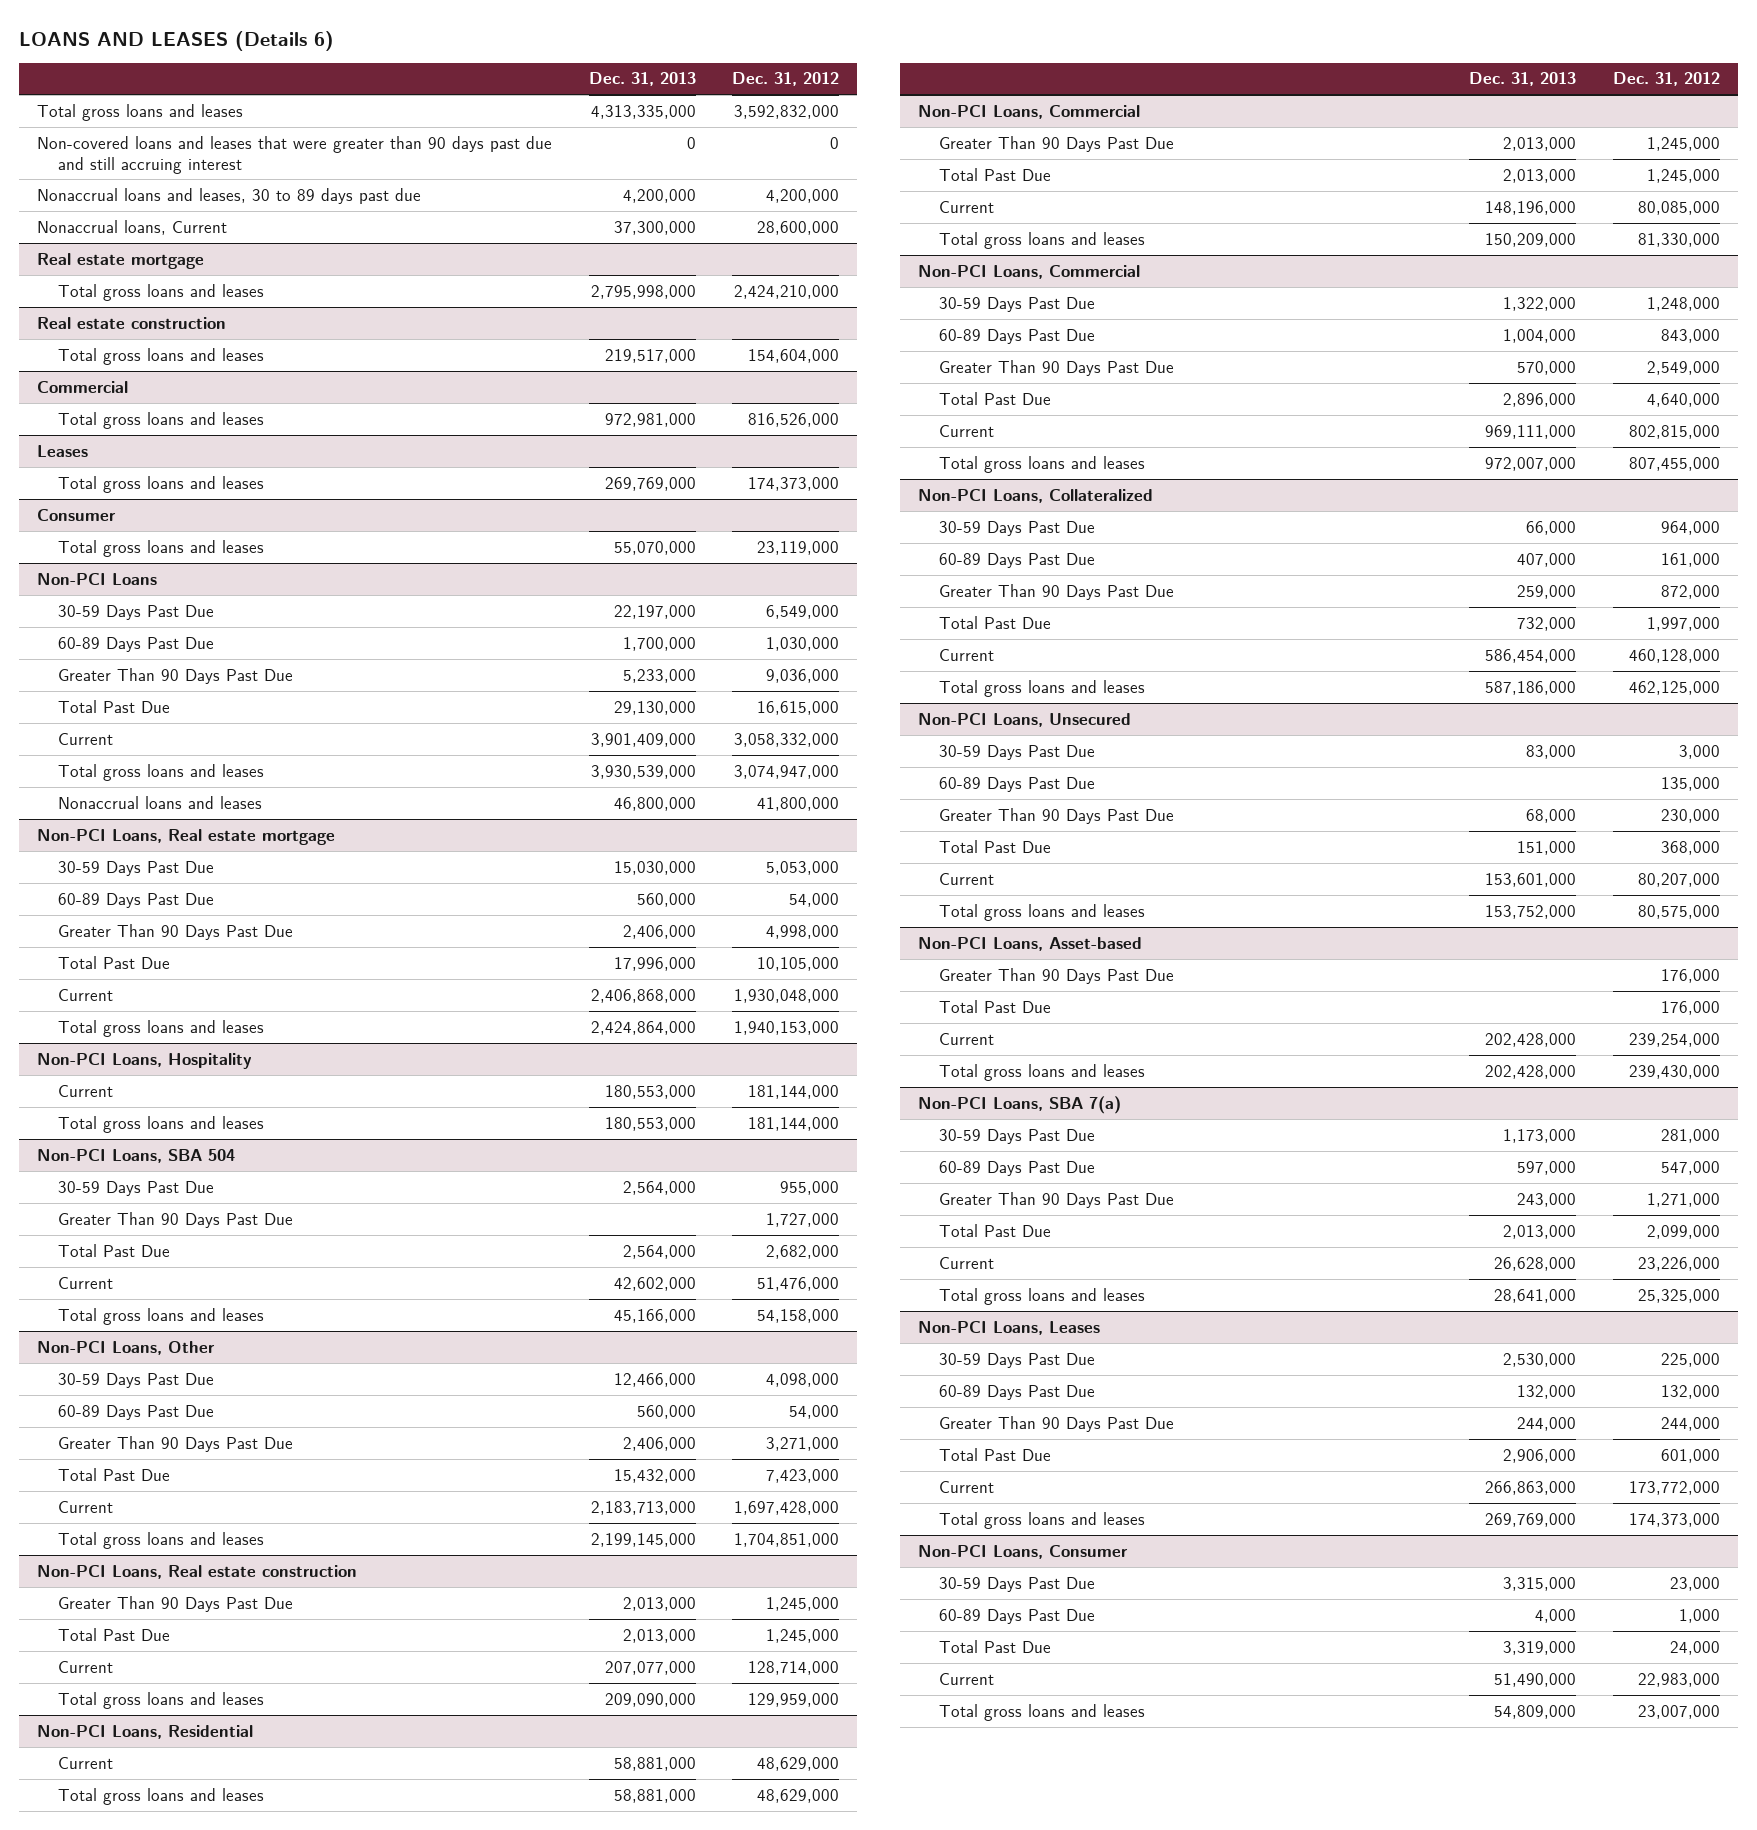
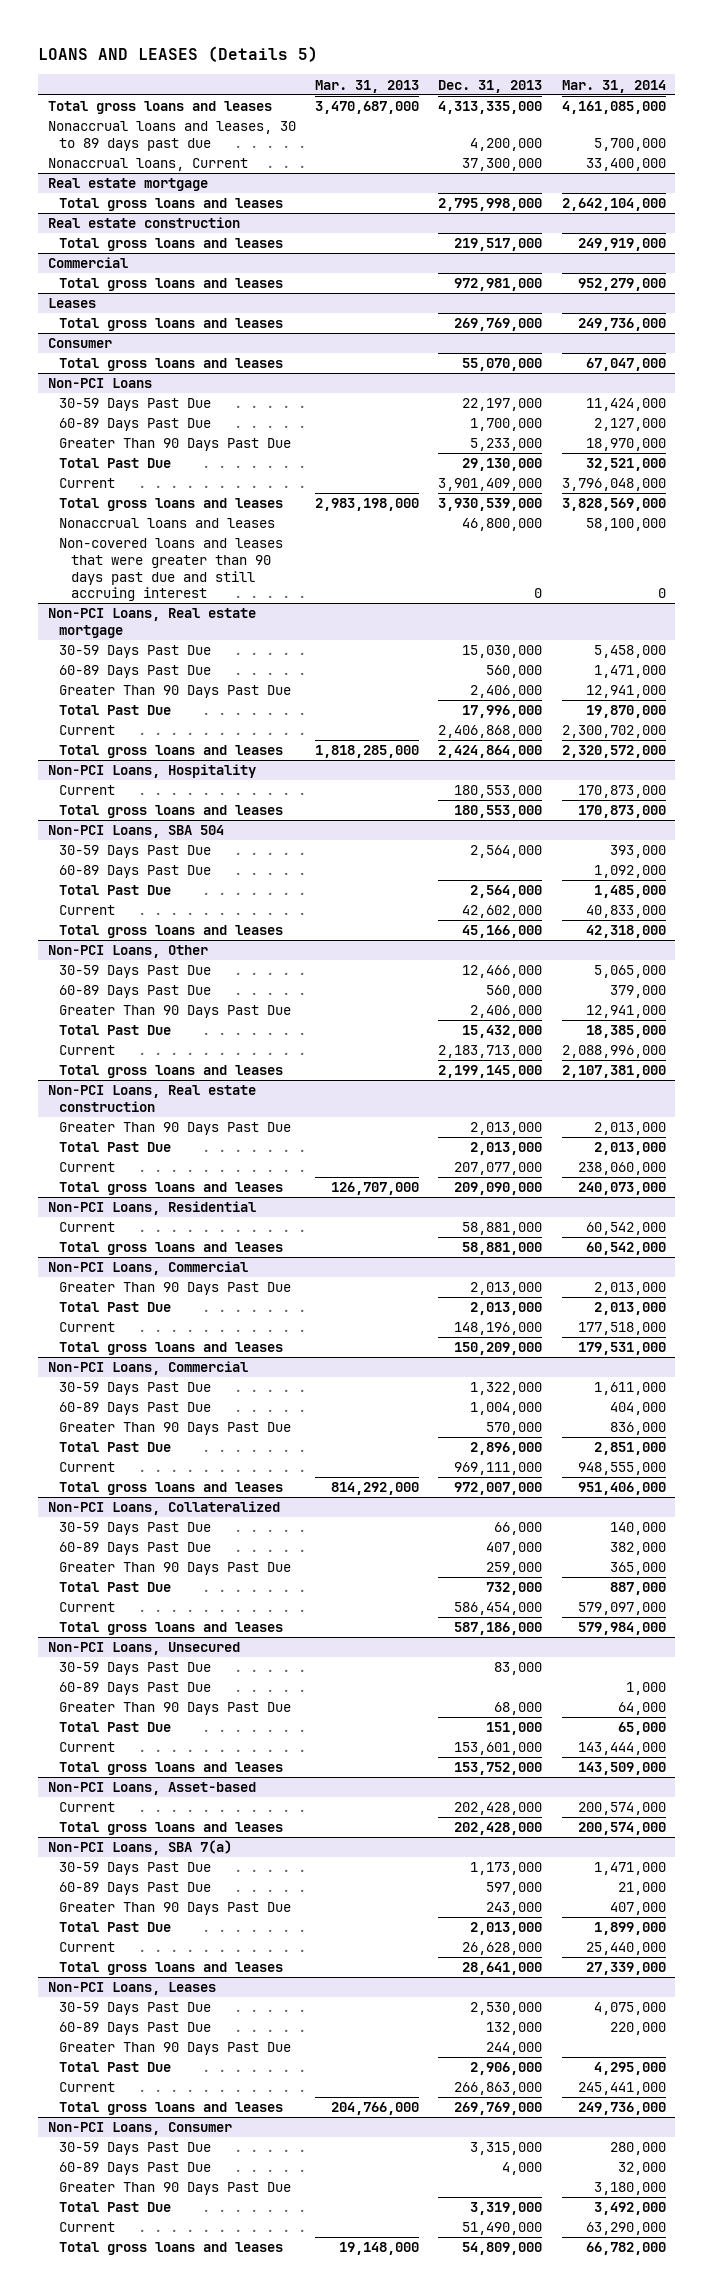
- LOANS AND LEASES (Details 6)
+ LOANS AND LEASES (Details 5)
- | Dec. 31, 2013 | Dec. 31, 2012
+ | Mar. 31, 2013 | Dec. 31, 2013 | Mar. 31, 2014
- Non-covered loans and leases that were greater than 90 days past due and still accruing interest | 0 | 0
@ Non-PCI Loans
+ Non-covered loans and leases that were greater than 90 days past due and still accruing interest | | 0 | 0
@ Non-PCI Loans, SBA 504
- Greater Than 90 Days Past Due | | 1,727,000
+ 60-89 Days Past Due | | | 1,092,000
@ Non-PCI Loans, Asset-based
- Greater Than 90 Days Past Due | | 176,000
- Total Past Due | | 176,000
@ Non-PCI Loans, Consumer
+ Greater Than 90 Days Past Due | | | 3,180,000

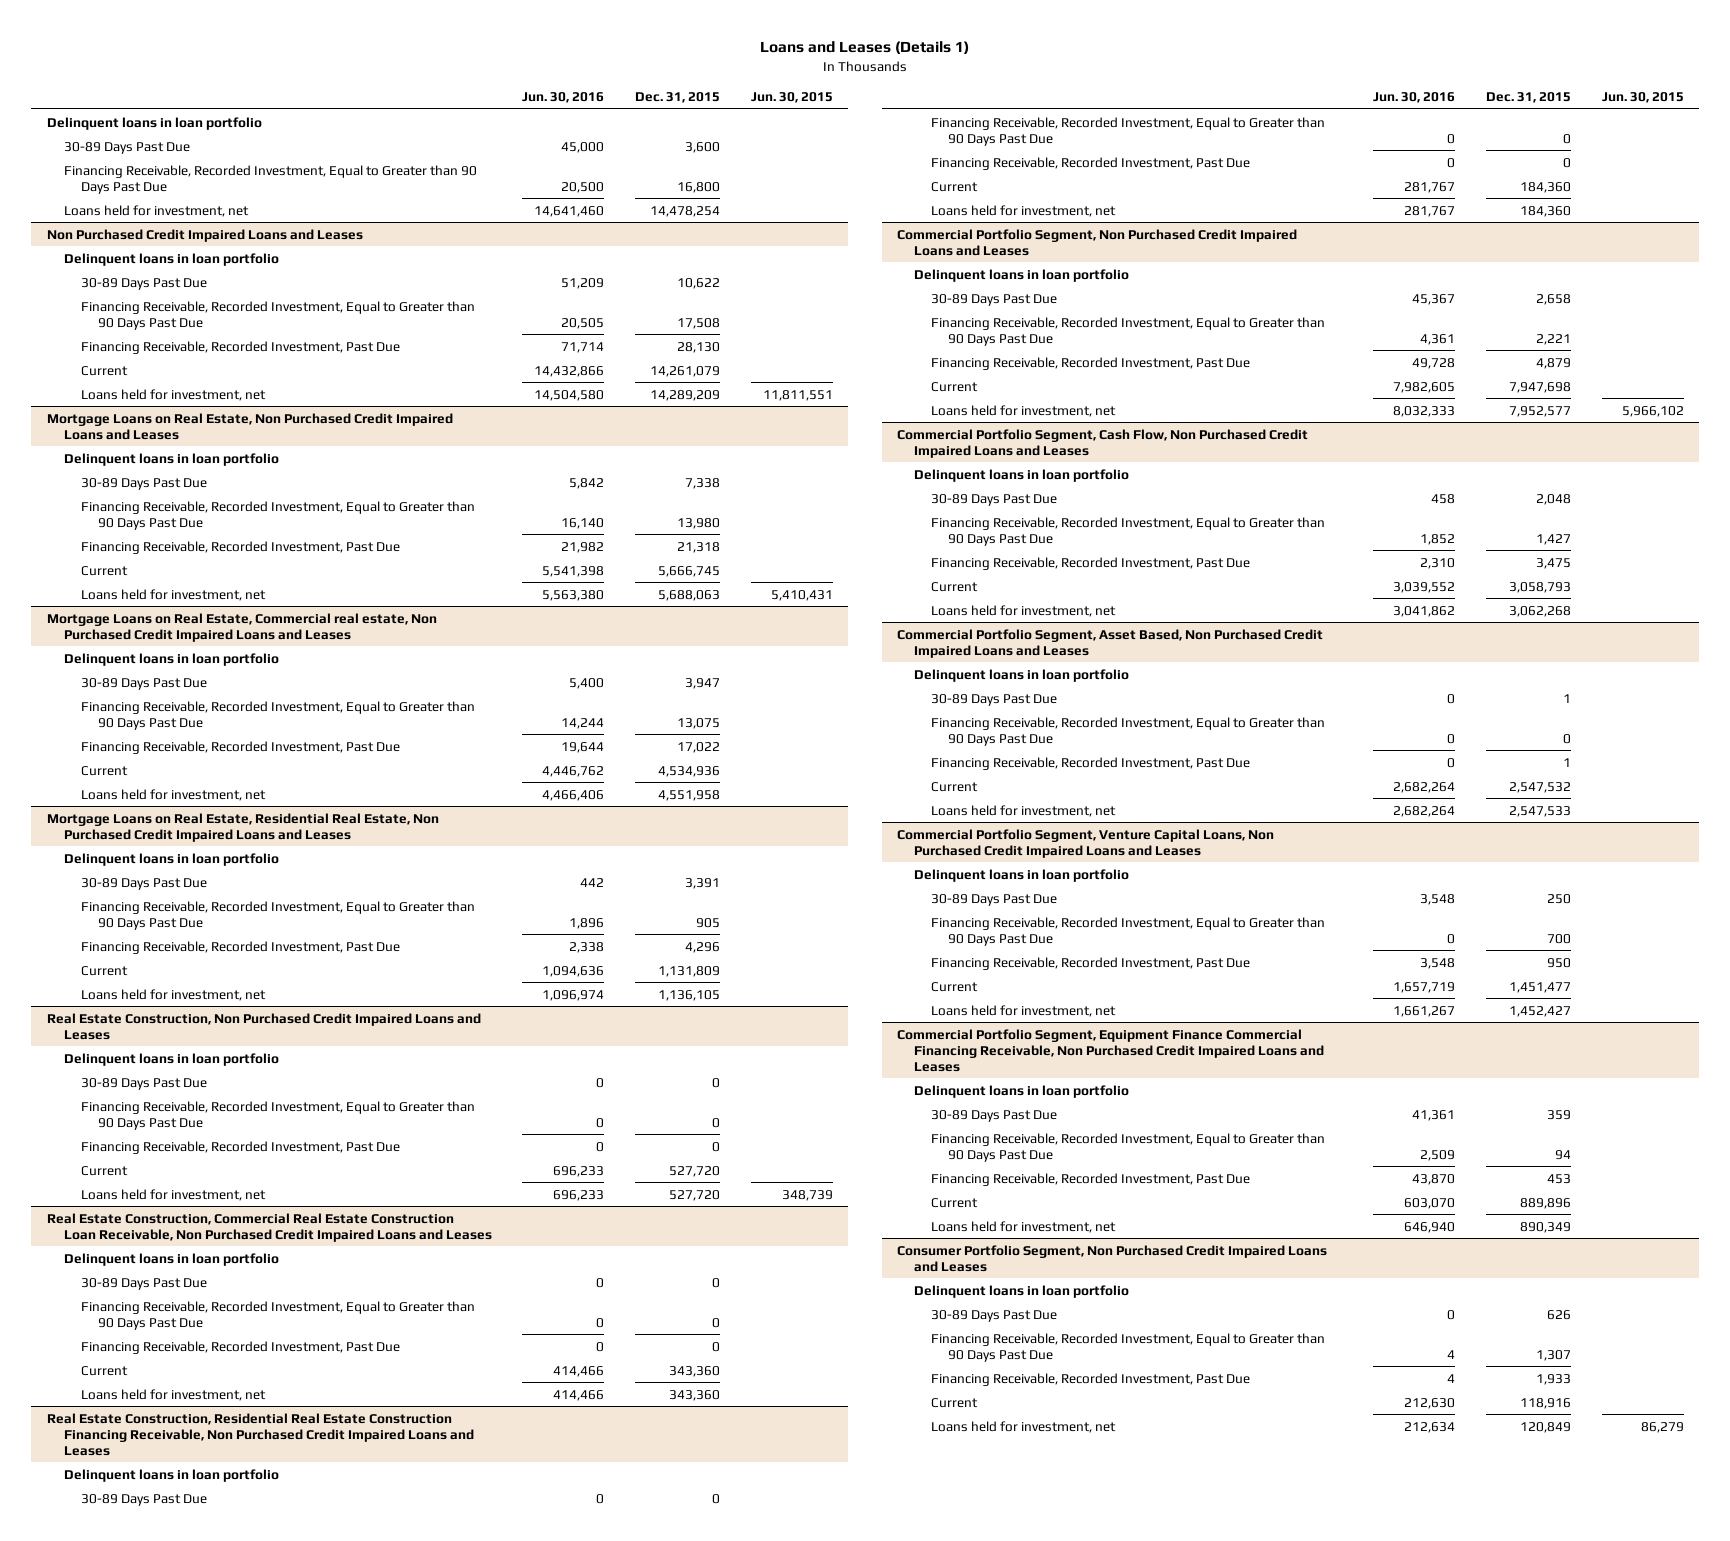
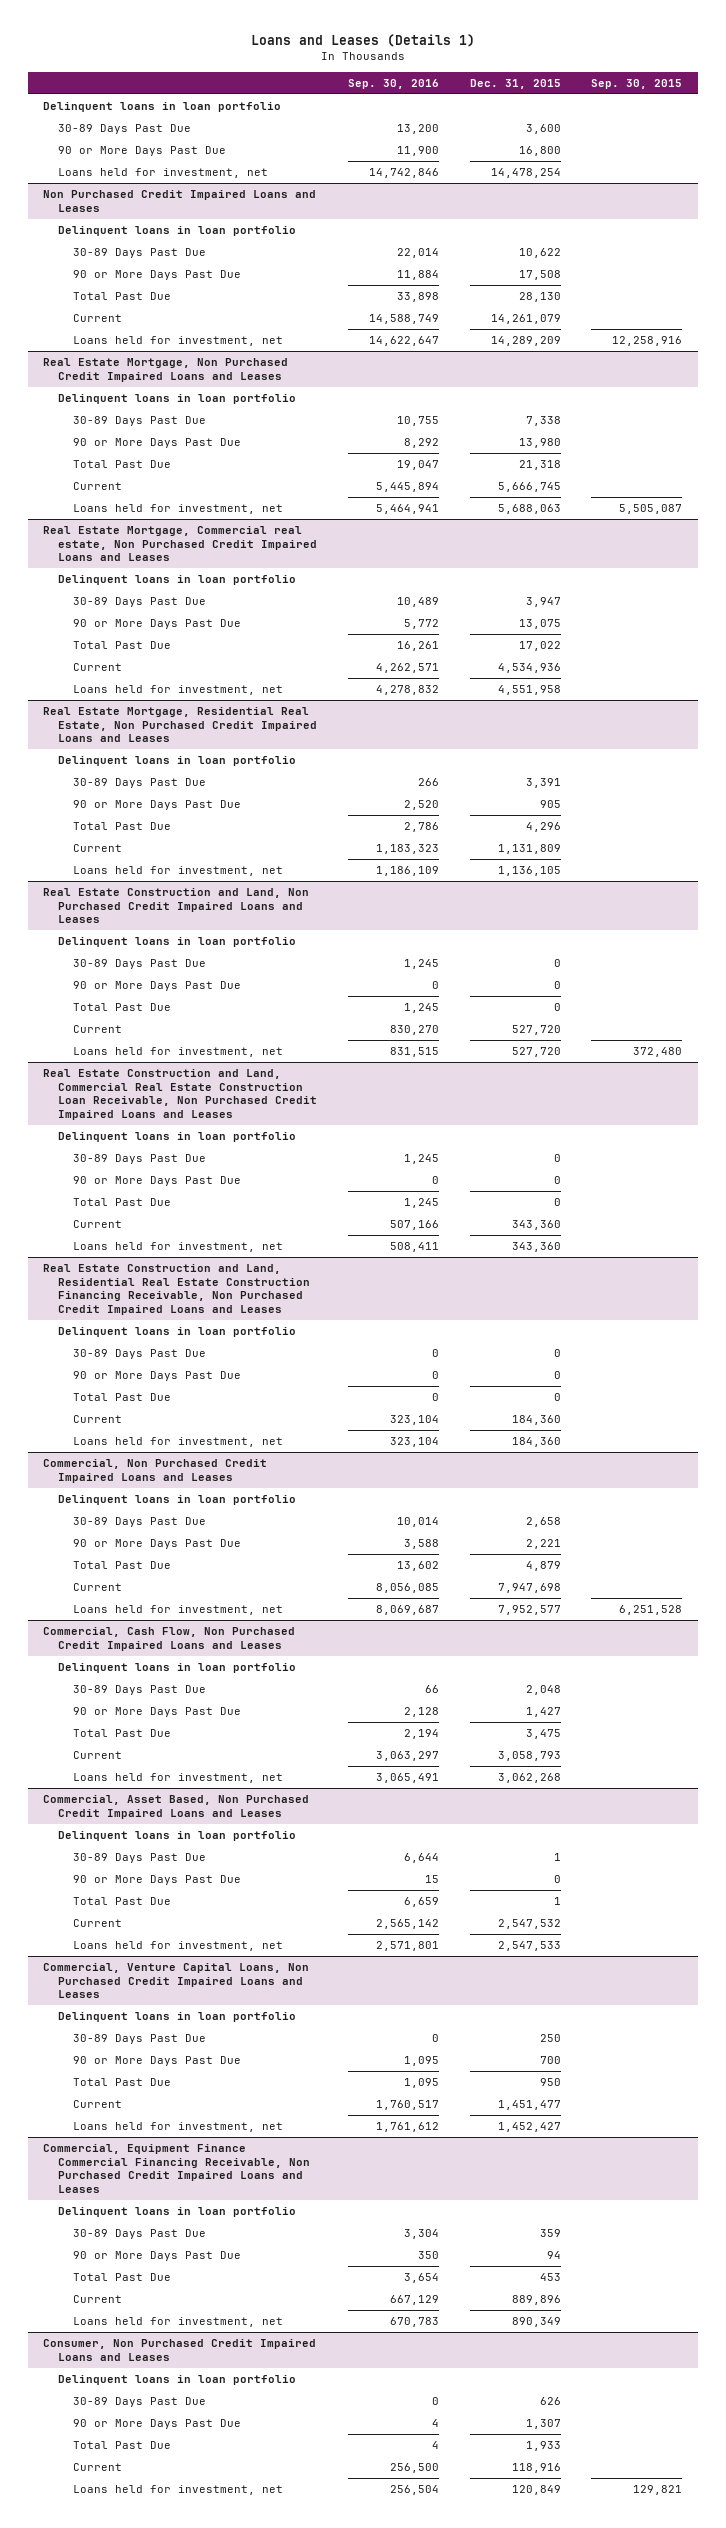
- | Jun. 30, 2016 | Dec. 31, 2015 | Jun. 30, 2015
+ | Sep. 30, 2016 | Dec. 31, 2015 | Sep. 30, 2015
- Financing Receivable, Recorded Investment, Equal to Greater than 90 Days Past Due | 20,500 | 16,800 |
+ 90 or More Days Past Due | 11,900 | 16,800 |
@ Non Purchased Credit Impaired Loans and Leases
- Financing Receivable, Recorded Investment, Equal to Greater than 90 Days Past Due | 20,505 | 17,508 |
- Financing Receivable, Recorded Investment, Past Due | 71,714 | 28,130 |
+ 90 or More Days Past Due | 11,884 | 17,508 |
+ Total Past Due | 33,898 | 28,130 |
- Mortgage Loans on Real Estate, Non Purchased Credit Impaired Loans and Leases
+ Real Estate Mortgage, Non Purchased Credit Impaired Loans and Leases
- Financing Receivable, Recorded Investment, Equal to Greater than 90 Days Past Due | 16,140 | 13,980 |
- Financing Receivable, Recorded Investment, Past Due | 21,982 | 21,318 |
+ 90 or More Days Past Due | 8,292 | 13,980 |
+ Total Past Due | 19,047 | 21,318 |
- Mortgage Loans on Real Estate, Commercial real estate, Non Purchased Credit Impaired Loans and Leases
+ Real Estate Mortgage, Commercial real estate, Non Purchased Credit Impaired Loans and Leases
- Financing Receivable, Recorded Investment, Equal to Greater than 90 Days Past Due | 14,244 | 13,075 |
- Financing Receivable, Recorded Investment, Past Due | 19,644 | 17,022 |
+ 90 or More Days Past Due | 5,772 | 13,075 |
+ Total Past Due | 16,261 | 17,022 |
- Mortgage Loans on Real Estate, Residential Real Estate, Non Purchased Credit Impaired Loans and Leases
+ Real Estate Mortgage, Residential Real Estate, Non Purchased Credit Impaired Loans and Leases
- Financing Receivable, Recorded Investment, Equal to Greater than 90 Days Past Due | 1,896 | 905 |
- Financing Receivable, Recorded Investment, Past Due | 2,338 | 4,296 |
+ 90 or More Days Past Due | 2,520 | 905 |
+ Total Past Due | 2,786 | 4,296 |
- Real Estate Construction, Non Purchased Credit Impaired Loans and Leases
+ Real Estate Construction and Land, Non Purchased Credit Impaired Loans and Leases
- Financing Receivable, Recorded Investment, Equal to Greater than 90 Days Past Due | 0 | 0 |
- Financing Receivable, Recorded Investment, Past Due | 0 | 0 |
+ 90 or More Days Past Due | 0 | 0 |
+ Total Past Due | 1,245 | 0 |
- Real Estate Construction, Commercial Real Estate Construction Loan Receivable, Non Purchased Credit Impaired Loans and Leases
+ Real Estate Construction and Land, Commercial Real Estate Construction Loan Receivable, Non Purchased Credit Impaired Loans and Leases
- Financing Receivable, Recorded Investment, Equal to Greater than 90 Days Past Due | 0 | 0 |
- Financing Receivable, Recorded Investment, Past Due | 0 | 0 |
+ 90 or More Days Past Due | 0 | 0 |
+ Total Past Due | 1,245 | 0 |
- Real Estate Construction, Residential Real Estate Construction Financing Receivable, Non Purchased Credit Impaired Loans and Leases
+ Real Estate Construction and Land, Residential Real Estate Construction Financing Receivable, Non Purchased Credit Impaired Loans and Leases
- Financing Receivable, Recorded Investment, Equal to Greater than 90 Days Past Due | 0 | 0 |
- Financing Receivable, Recorded Investment, Past Due | 0 | 0 |
+ 90 or More Days Past Due | 0 | 0 |
+ Total Past Due | 0 | 0 |
- Commercial Portfolio Segment, Non Purchased Credit Impaired Loans and Leases
+ Commercial, Non Purchased Credit Impaired Loans and Leases
- Financing Receivable, Recorded Investment, Equal to Greater than 90 Days Past Due | 4,361 | 2,221 |
- Financing Receivable, Recorded Investment, Past Due | 49,728 | 4,879 |
+ 90 or More Days Past Due | 3,588 | 2,221 |
+ Total Past Due | 13,602 | 4,879 |
- Commercial Portfolio Segment, Cash Flow, Non Purchased Credit Impaired Loans and Leases
+ Commercial, Cash Flow, Non Purchased Credit Impaired Loans and Leases
- Financing Receivable, Recorded Investment, Equal to Greater than 90 Days Past Due | 1,852 | 1,427 |
- Financing Receivable, Recorded Investment, Past Due | 2,310 | 3,475 |
+ 90 or More Days Past Due | 2,128 | 1,427 |
+ Total Past Due | 2,194 | 3,475 |
- Commercial Portfolio Segment, Asset Based, Non Purchased Credit Impaired Loans and Leases
+ Commercial, Asset Based, Non Purchased Credit Impaired Loans and Leases
- Financing Receivable, Recorded Investment, Equal to Greater than 90 Days Past Due | 0 | 0 |
- Financing Receivable, Recorded Investment, Past Due | 0 | 1 |
+ 90 or More Days Past Due | 15 | 0 |
+ Total Past Due | 6,659 | 1 |
- Commercial Portfolio Segment, Venture Capital Loans, Non Purchased Credit Impaired Loans and Leases
+ Commercial, Venture Capital Loans, Non Purchased Credit Impaired Loans and Leases
- Financing Receivable, Recorded Investment, Equal to Greater than 90 Days Past Due | 0 | 700 |
- Financing Receivable, Recorded Investment, Past Due | 3,548 | 950 |
+ 90 or More Days Past Due | 1,095 | 700 |
+ Total Past Due | 1,095 | 950 |
- Commercial Portfolio Segment, Equipment Finance Commercial Financing Receivable, Non Purchased Credit Impaired Loans and Leases
+ Commercial, Equipment Finance Commercial Financing Receivable, Non Purchased Credit Impaired Loans and Leases
- Financing Receivable, Recorded Investment, Equal to Greater than 90 Days Past Due | 2,509 | 94 |
- Financing Receivable, Recorded Investment, Past Due | 43,870 | 453 |
+ 90 or More Days Past Due | 350 | 94 |
+ Total Past Due | 3,654 | 453 |
- Consumer Portfolio Segment, Non Purchased Credit Impaired Loans and Leases
+ Consumer, Non Purchased Credit Impaired Loans and Leases
- Financing Receivable, Recorded Investment, Equal to Greater than 90 Days Past Due | 4 | 1,307 |
- Financing Receivable, Recorded Investment, Past Due | 4 | 1,933 |
+ 90 or More Days Past Due | 4 | 1,307 |
+ Total Past Due | 4 | 1,933 |

